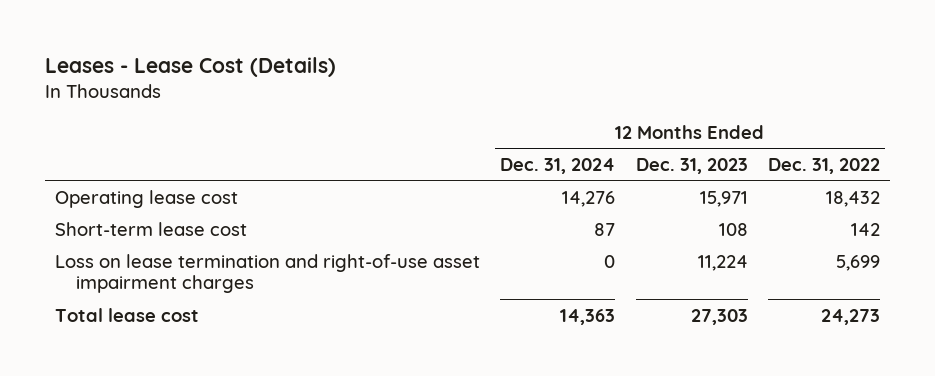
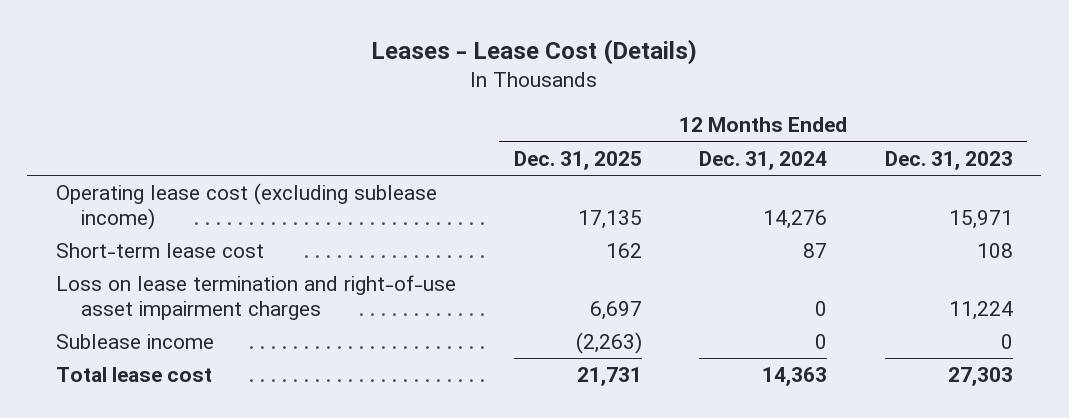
- | 12 Months Ended Dec. 31, 2024 | 12 Months Ended Dec. 31, 2023 | 12 Months Ended Dec. 31, 2022
+ | 12 Months Ended Dec. 31, 2025 | 12 Months Ended Dec. 31, 2024 | 12 Months Ended Dec. 31, 2023
- Operating lease cost | 14,276 | 15,971 | 18,432
+ Operating lease cost (excluding sublease income) | 17,135 | 14,276 | 15,971
+ Sublease income | (2,263) | 0 | 0

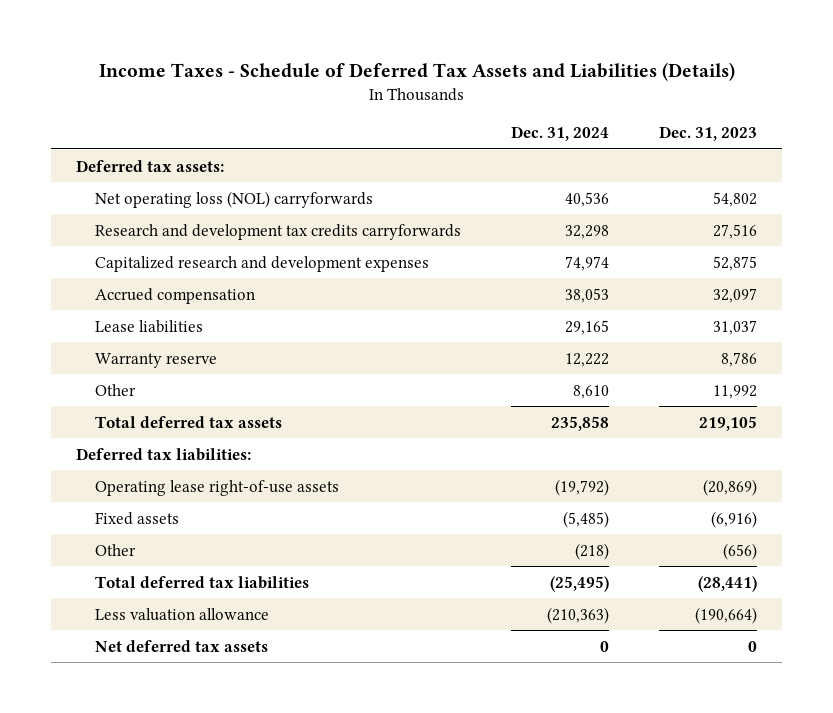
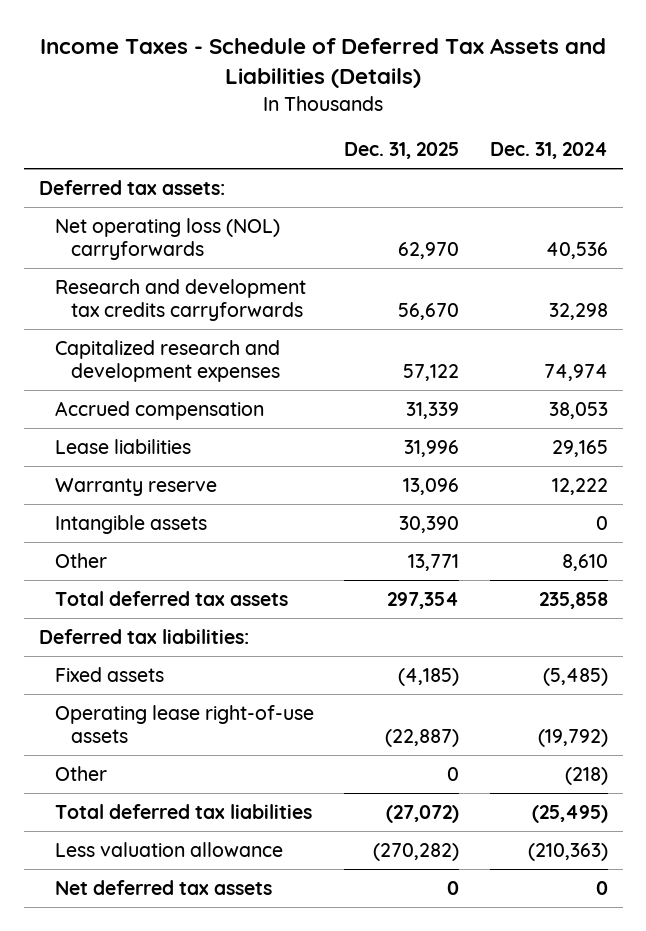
- | Dec. 31, 2024 | Dec. 31, 2023
+ | Dec. 31, 2025 | Dec. 31, 2024
+ Intangible assets | 30,390 | 0
moved down: Operating lease right-of-use assets | (22,887) | (19,792)

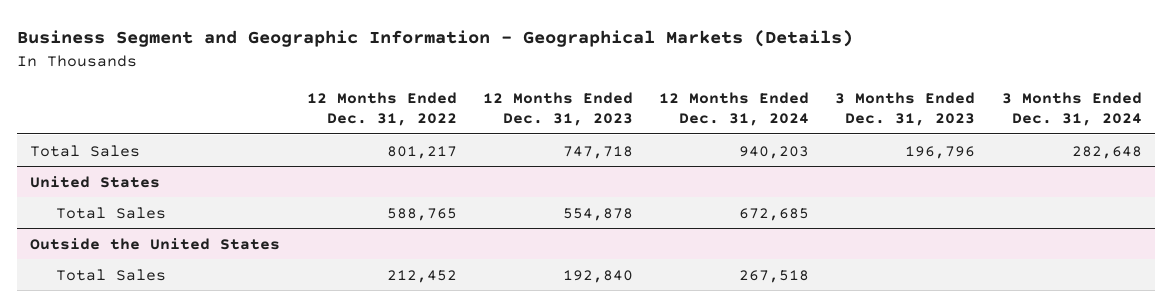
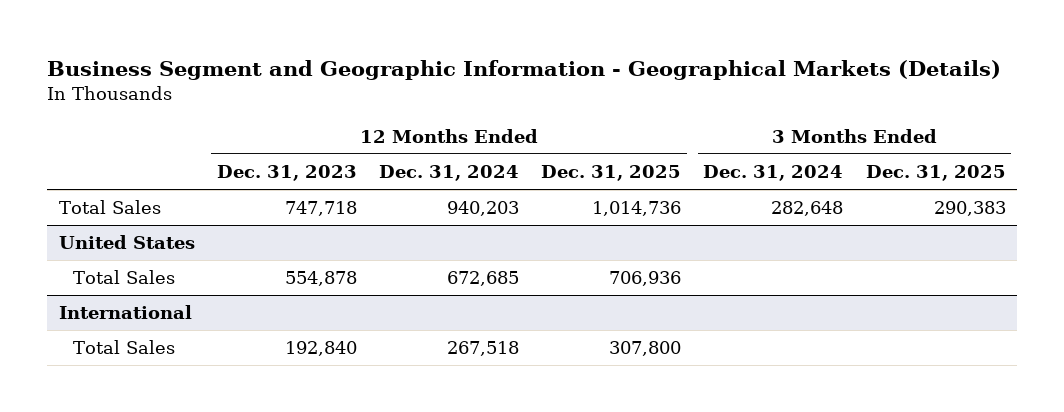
- | 12 Months Ended Dec. 31, 2022 | 12 Months Ended Dec. 31, 2023 | 12 Months Ended Dec. 31, 2024 | 3 Months Ended Dec. 31, 2023 | 3 Months Ended Dec. 31, 2024
+ | 12 Months Ended Dec. 31, 2023 | 12 Months Ended Dec. 31, 2024 | 12 Months Ended Dec. 31, 2025 | 3 Months Ended Dec. 31, 2024 | 3 Months Ended Dec. 31, 2025
- Outside the United States
+ International

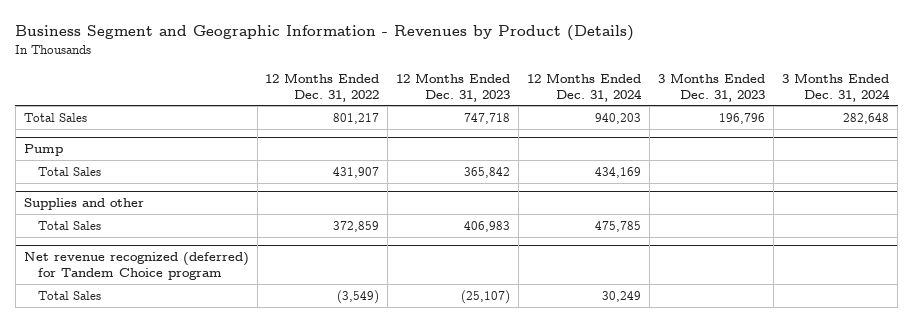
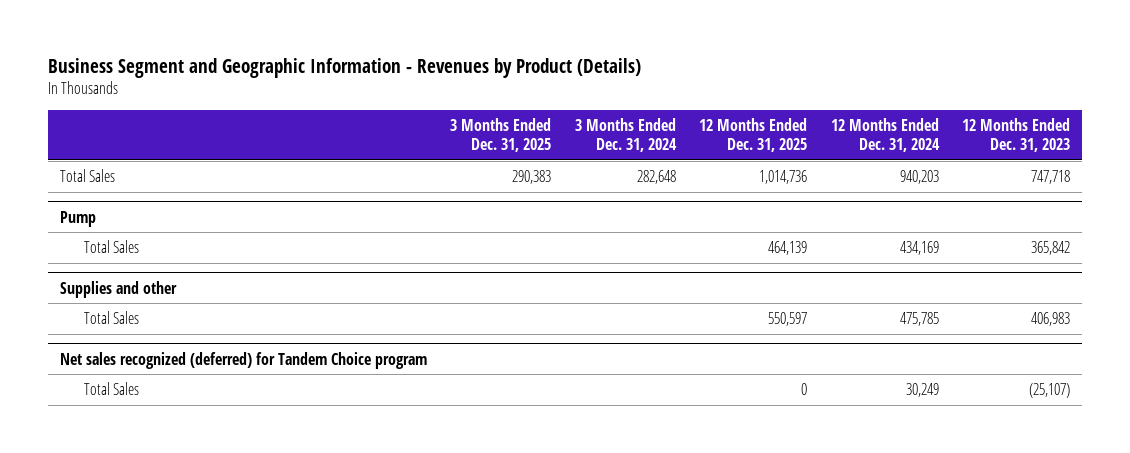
- | 12 Months Ended Dec. 31, 2022 | 12 Months Ended Dec. 31, 2023 | 12 Months Ended Dec. 31, 2024 | 3 Months Ended Dec. 31, 2023 | 3 Months Ended Dec. 31, 2024
+ | 3 Months Ended Dec. 31, 2025 | 3 Months Ended Dec. 31, 2024 | 12 Months Ended Dec. 31, 2025 | 12 Months Ended Dec. 31, 2024 | 12 Months Ended Dec. 31, 2023
- Net revenue recognized (deferred) for Tandem Choice program
+ Net sales recognized (deferred) for Tandem Choice program

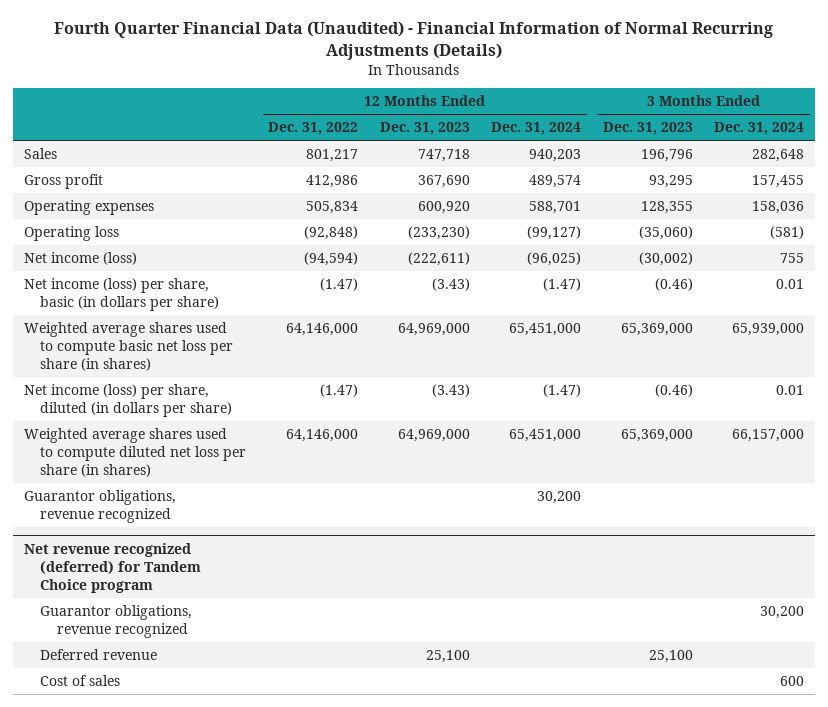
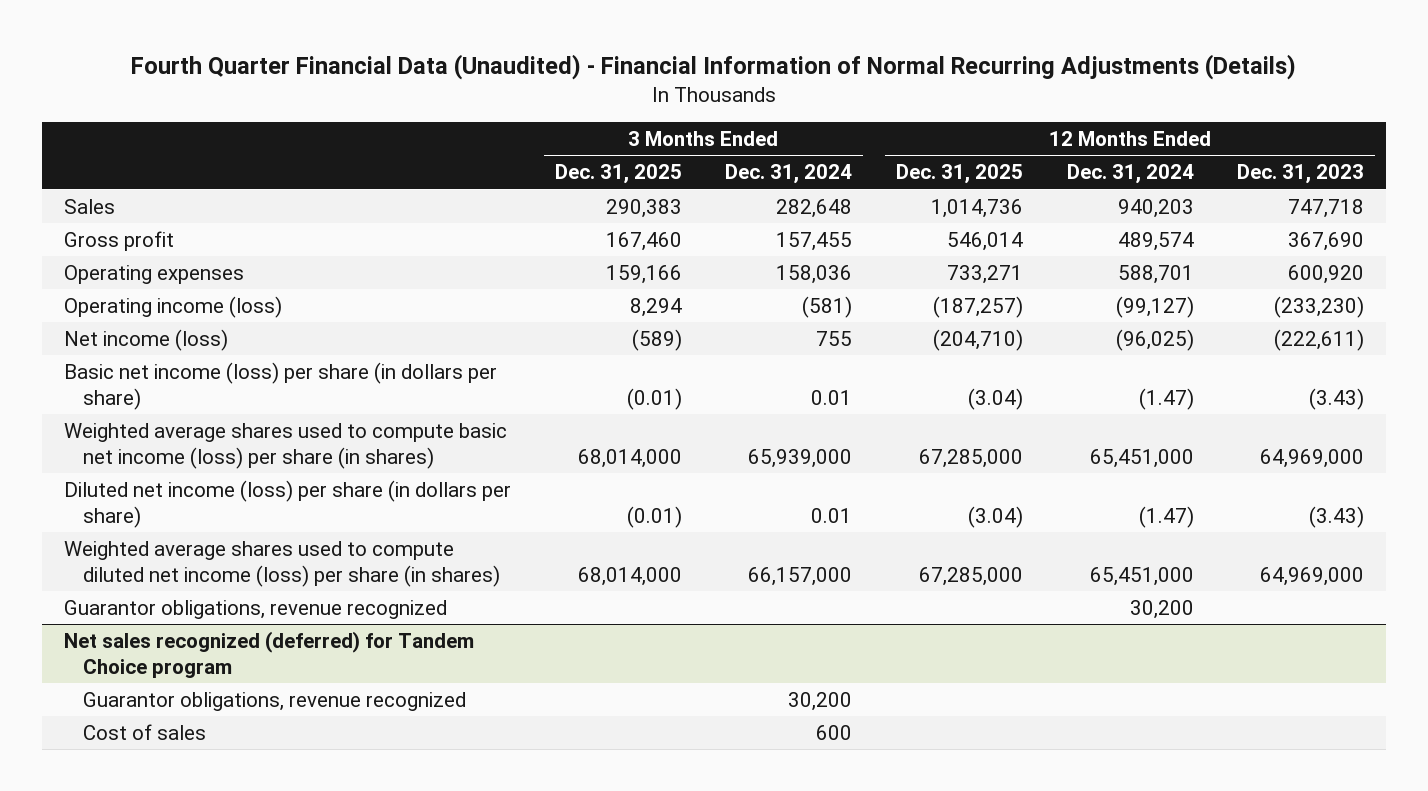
- | 12 Months Ended Dec. 31, 2022 | 12 Months Ended Dec. 31, 2023 | 12 Months Ended Dec. 31, 2024 | 3 Months Ended Dec. 31, 2023 | 3 Months Ended Dec. 31, 2024
+ | 3 Months Ended Dec. 31, 2025 | 3 Months Ended Dec. 31, 2024 | 12 Months Ended Dec. 31, 2025 | 12 Months Ended Dec. 31, 2024 | 12 Months Ended Dec. 31, 2023
- Operating loss | (92,848) | (233,230) | (99,127) | (35,060) | (581)
+ Operating income (loss) | 8,294 | (581) | (187,257) | (99,127) | (233,230)
- Net income (loss) per share, basic (in dollars per share) | (1.47) | (3.43) | (1.47) | (0.46) | 0.01
- Weighted average shares used to compute basic net loss per share (in shares) | 64,146,000 | 64,969,000 | 65,451,000 | 65,369,000 | 65,939,000
- Net income (loss) per share, diluted (in dollars per share) | (1.47) | (3.43) | (1.47) | (0.46) | 0.01
- Weighted average shares used to compute diluted net loss per share (in shares) | 64,146,000 | 64,969,000 | 65,451,000 | 65,369,000 | 66,157,000
+ Basic net income (loss) per share (in dollars per share) | (0.01) | 0.01 | (3.04) | (1.47) | (3.43)
+ Weighted average shares used to compute basic net income (loss) per share (in shares) | 68,014,000 | 65,939,000 | 67,285,000 | 65,451,000 | 64,969,000
+ Diluted net income (loss) per share (in dollars per share) | (0.01) | 0.01 | (3.04) | (1.47) | (3.43)
+ Weighted average shares used to compute diluted net income (loss) per share (in shares) | 68,014,000 | 66,157,000 | 67,285,000 | 65,451,000 | 64,969,000
- Net revenue recognized (deferred) for Tandem Choice program
+ Net sales recognized (deferred) for Tandem Choice program
- Deferred revenue | | 25,100 | | 25,100 |

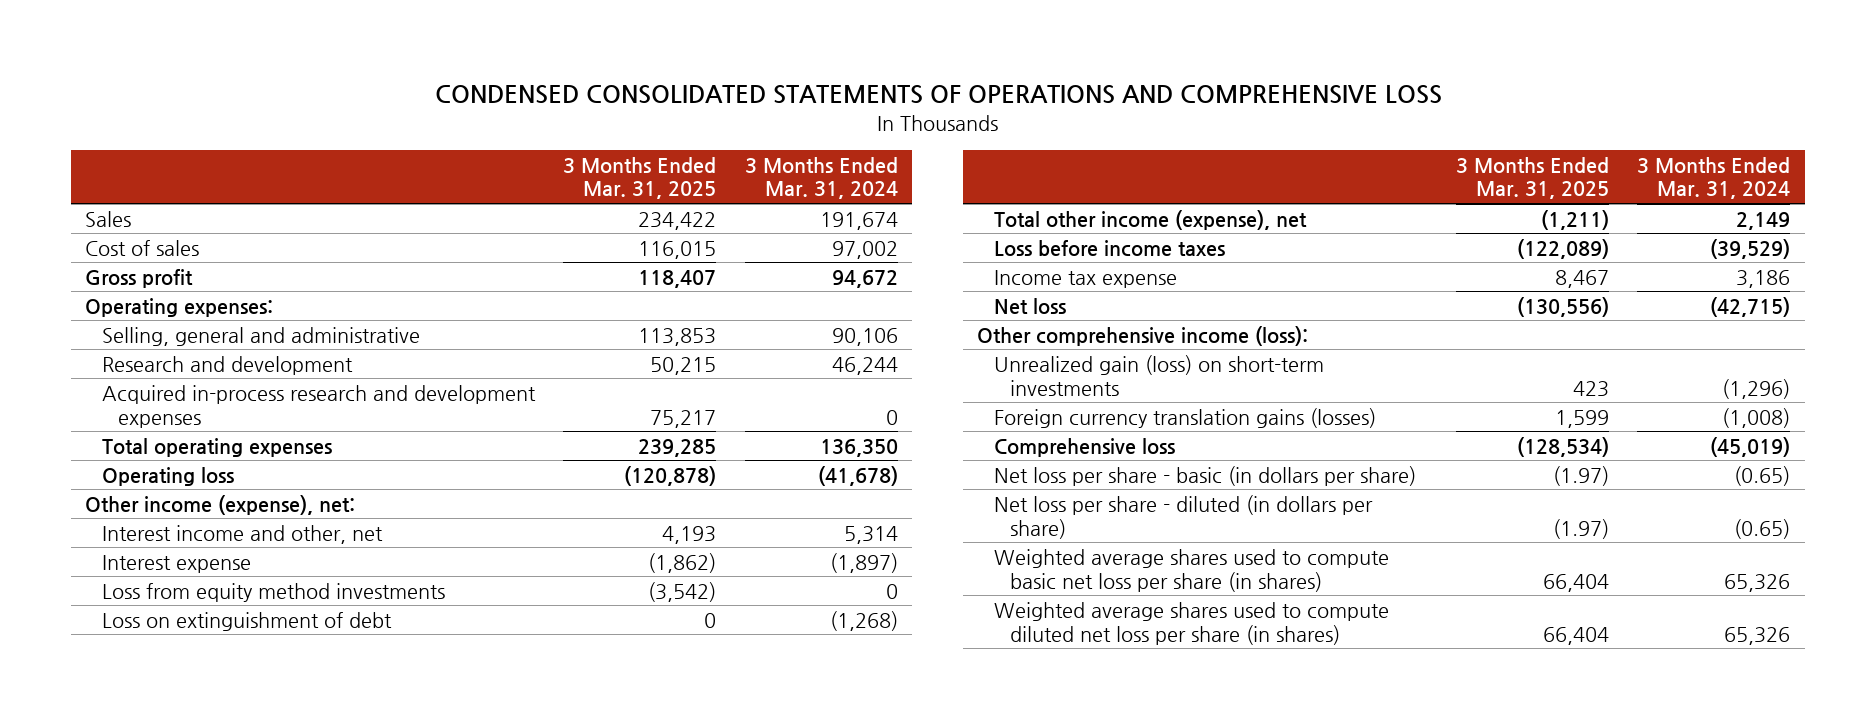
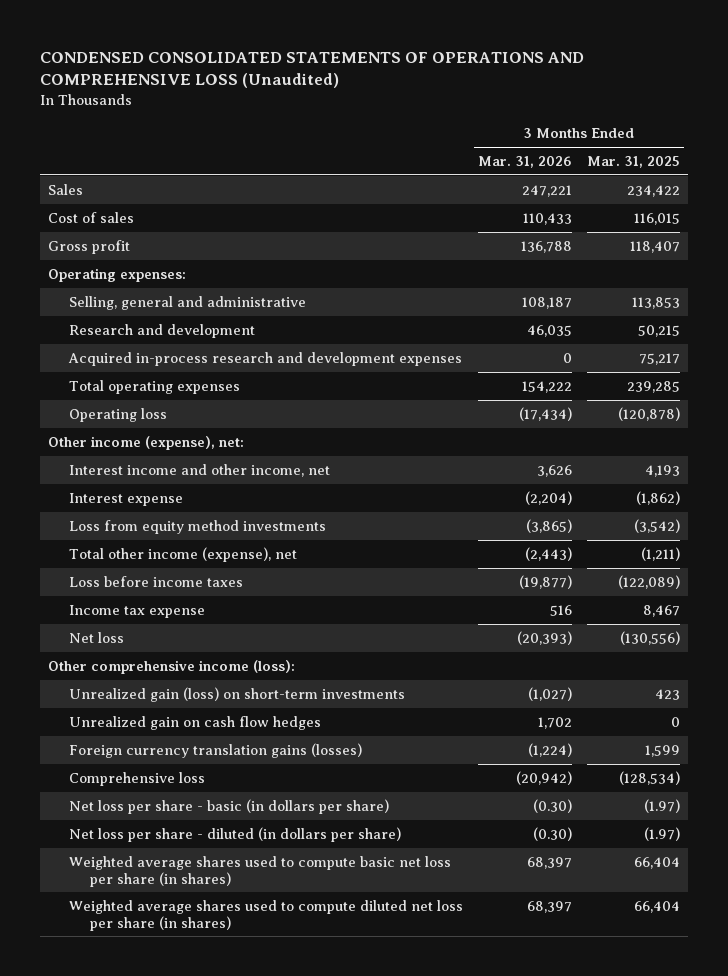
- CONDENSED CONSOLIDATED STATEMENTS OF OPERATIONS AND COMPREHENSIVE LOSS
+ CONDENSED CONSOLIDATED STATEMENTS OF OPERATIONS AND COMPREHENSIVE LOSS (Unaudited)
- | 3 Months Ended Mar. 31, 2025 | 3 Months Ended Mar. 31, 2024
+ | 3 Months Ended Mar. 31, 2026 | 3 Months Ended Mar. 31, 2025
- Interest income and other, net | 4,193 | 5,314
+ Interest income and other income, net | 3,626 | 4,193
- Loss on extinguishment of debt | 0 | (1,268)
+ Unrealized gain on cash flow hedges | 1,702 | 0

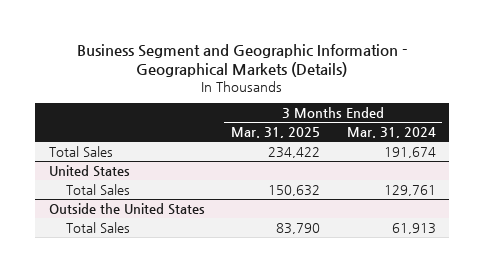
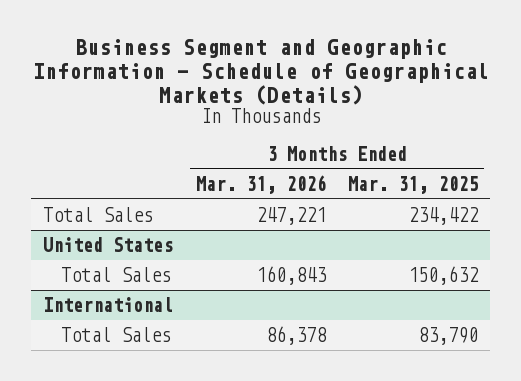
- Business Segment and Geographic Information - Geographical Markets (Details)
+ Business Segment and Geographic Information - Schedule of Geographical Markets (Details)
- | 3 Months Ended Mar. 31, 2025 | 3 Months Ended Mar. 31, 2024
+ | 3 Months Ended Mar. 31, 2026 | 3 Months Ended Mar. 31, 2025
- Outside the United States
+ International

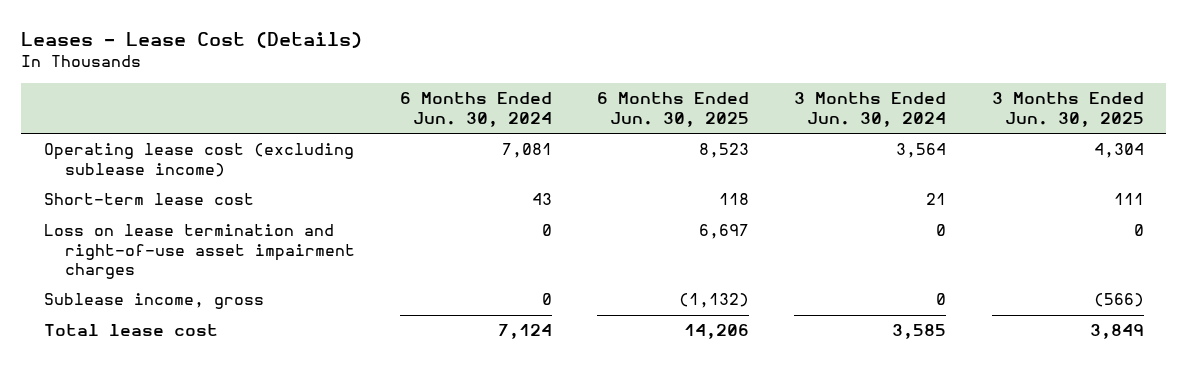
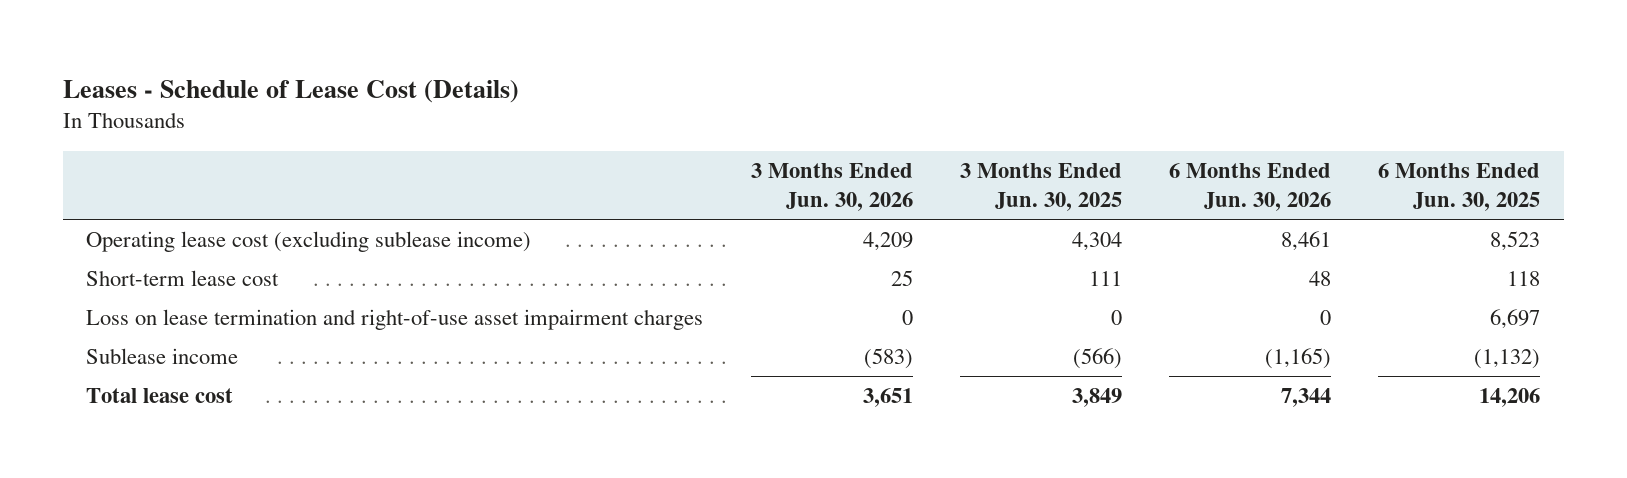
- Leases - Lease Cost (Details)
+ Leases - Schedule of Lease Cost (Details)
- | 6 Months Ended Jun. 30, 2024 | 6 Months Ended Jun. 30, 2025 | 3 Months Ended Jun. 30, 2024 | 3 Months Ended Jun. 30, 2025
+ | 3 Months Ended Jun. 30, 2026 | 3 Months Ended Jun. 30, 2025 | 6 Months Ended Jun. 30, 2026 | 6 Months Ended Jun. 30, 2025
- Sublease income, gross | 0 | (1,132) | 0 | (566)
+ Sublease income | (583) | (566) | (1,165) | (1,132)

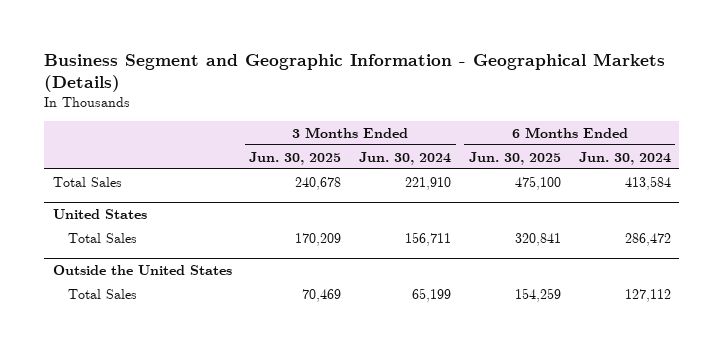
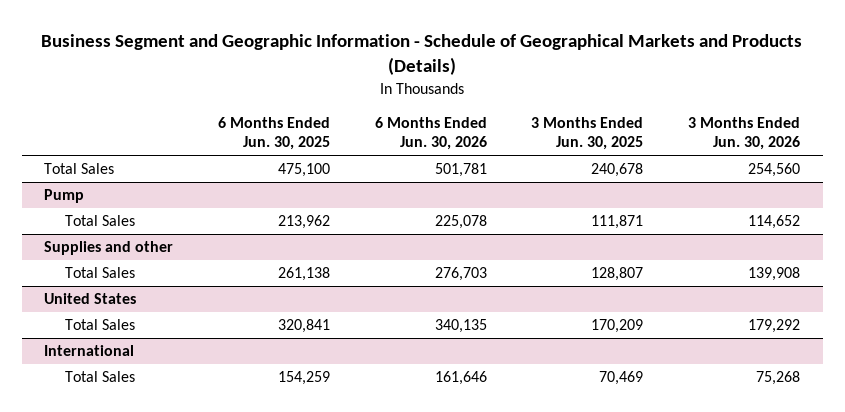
- Business Segment and Geographic Information - Geographical Markets (Details)
+ Business Segment and Geographic Information - Schedule of Geographical Markets and Products (Details)
- | 3 Months Ended Jun. 30, 2025 | 3 Months Ended Jun. 30, 2024 | 6 Months Ended Jun. 30, 2025 | 6 Months Ended Jun. 30, 2024
+ | 6 Months Ended Jun. 30, 2025 | 6 Months Ended Jun. 30, 2026 | 3 Months Ended Jun. 30, 2025 | 3 Months Ended Jun. 30, 2026
+ Pump
+ Total Sales | 213,962 | 225,078 | 111,871 | 114,652
+ Supplies and other
+ Total Sales | 261,138 | 276,703 | 128,807 | 139,908
- Outside the United States
+ International

